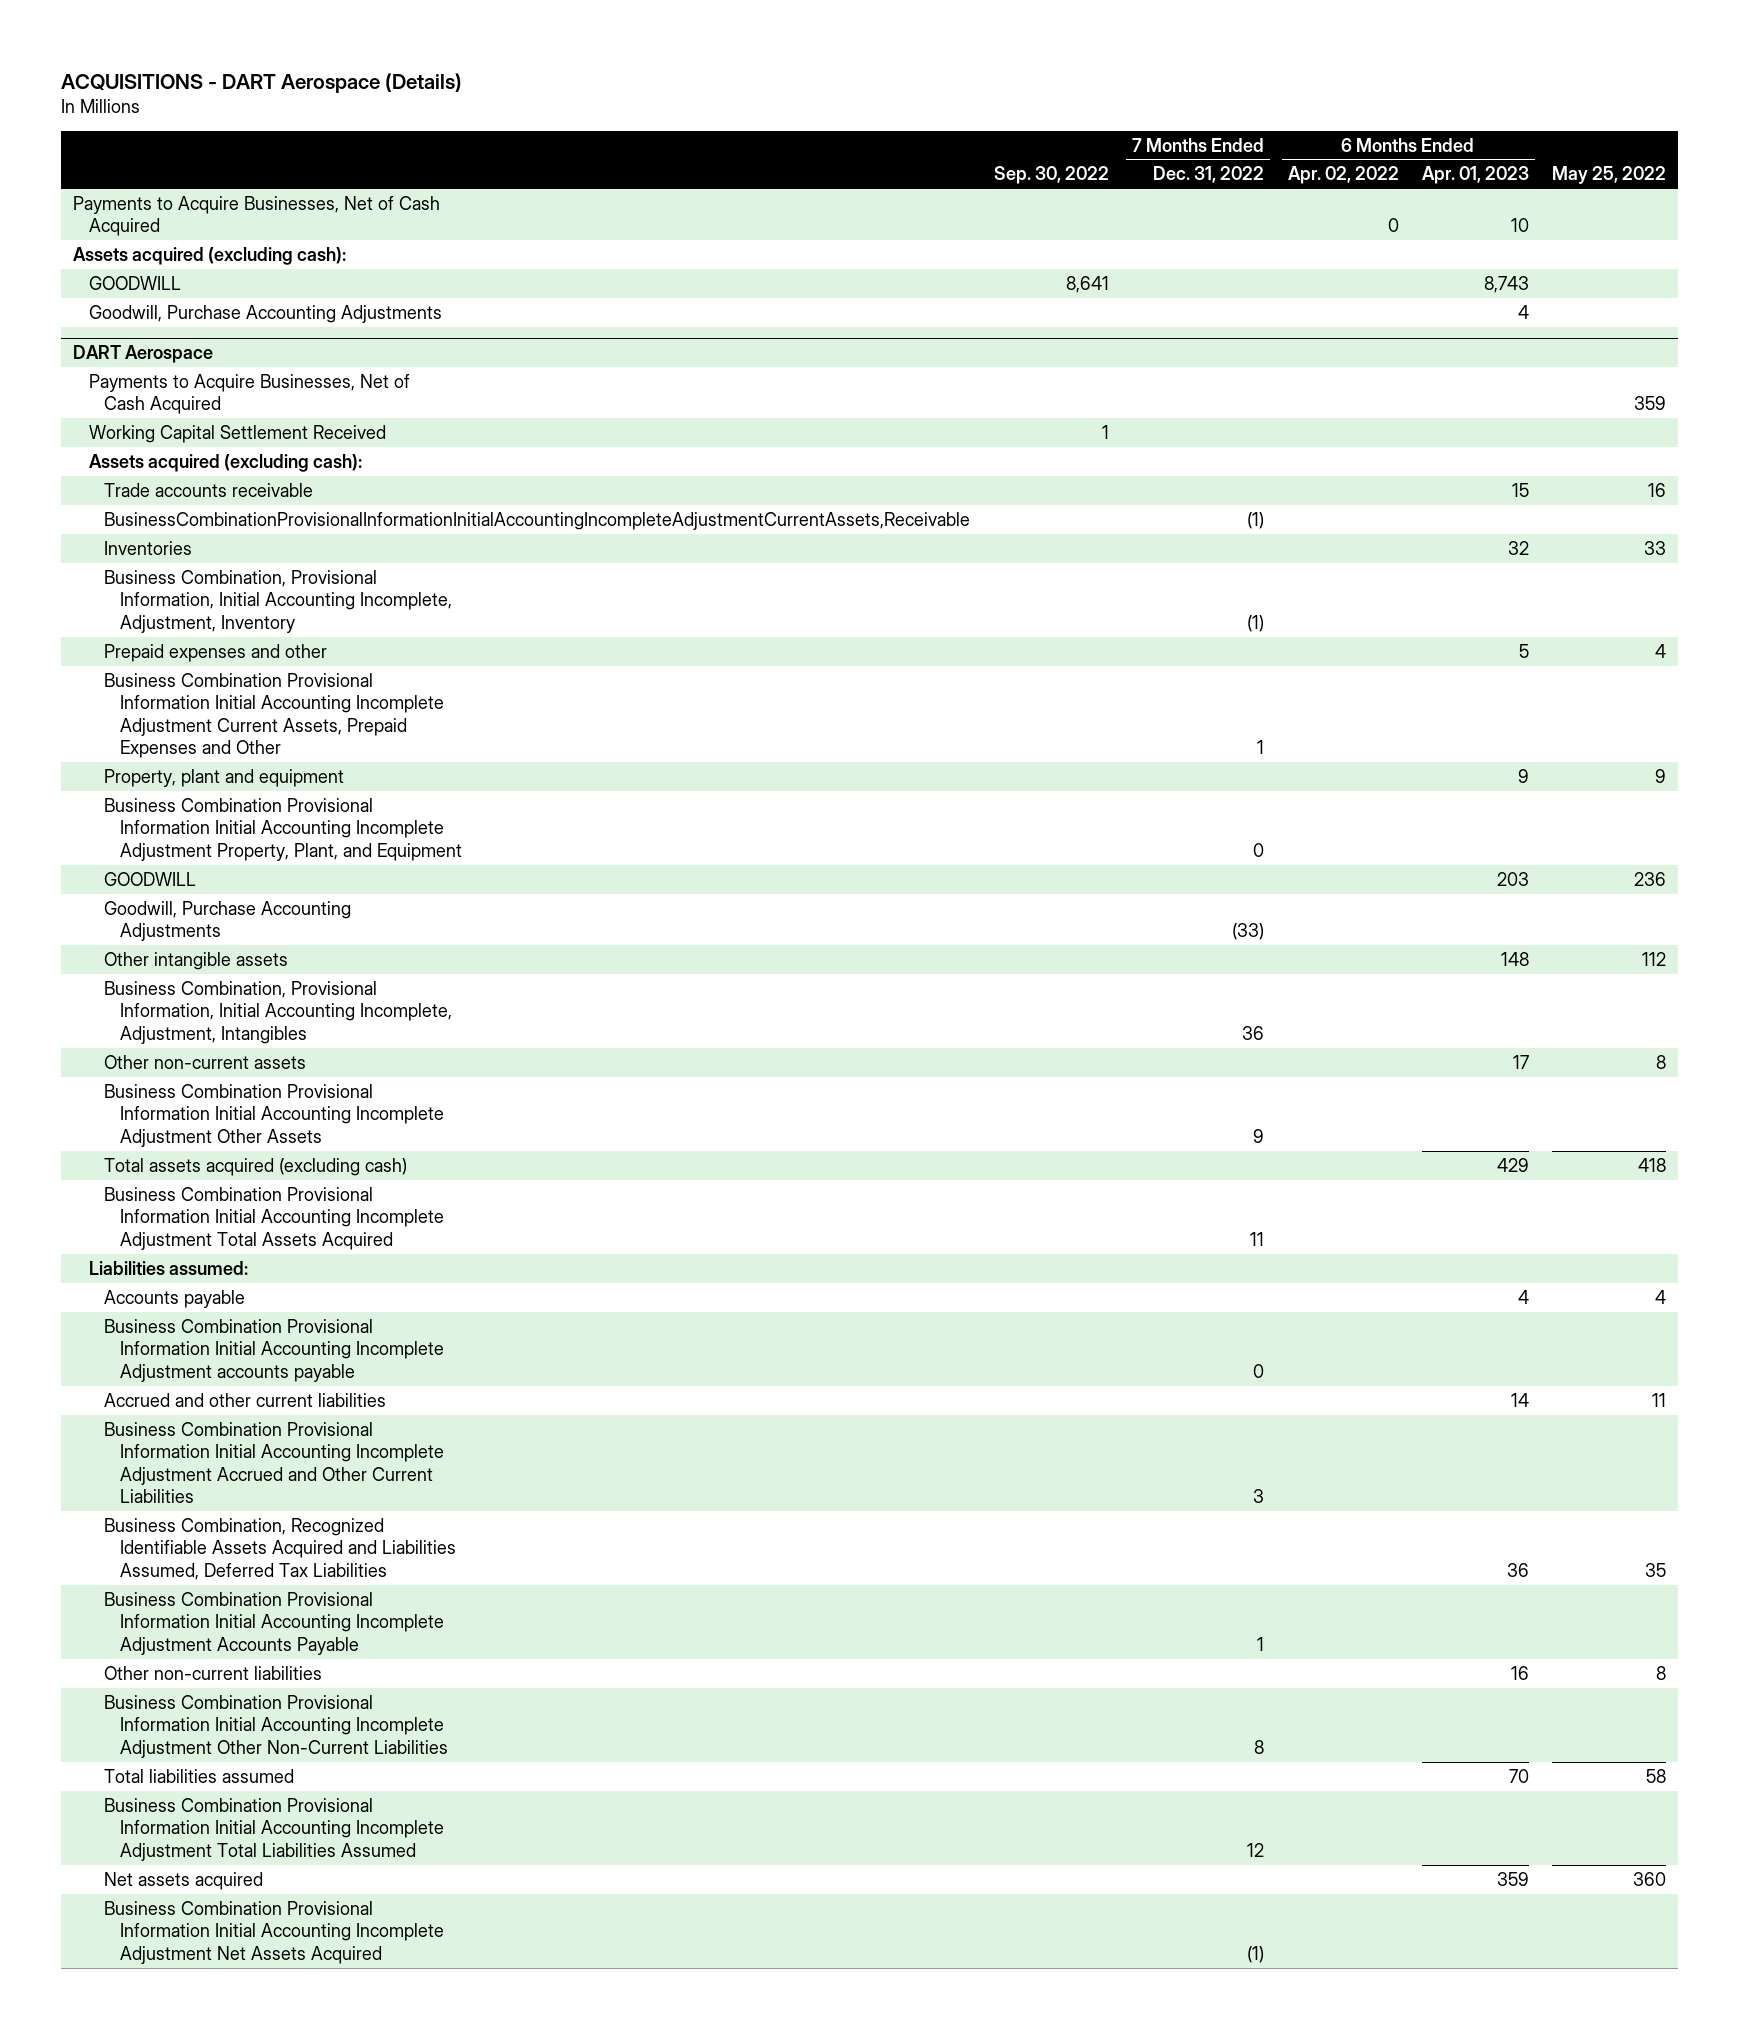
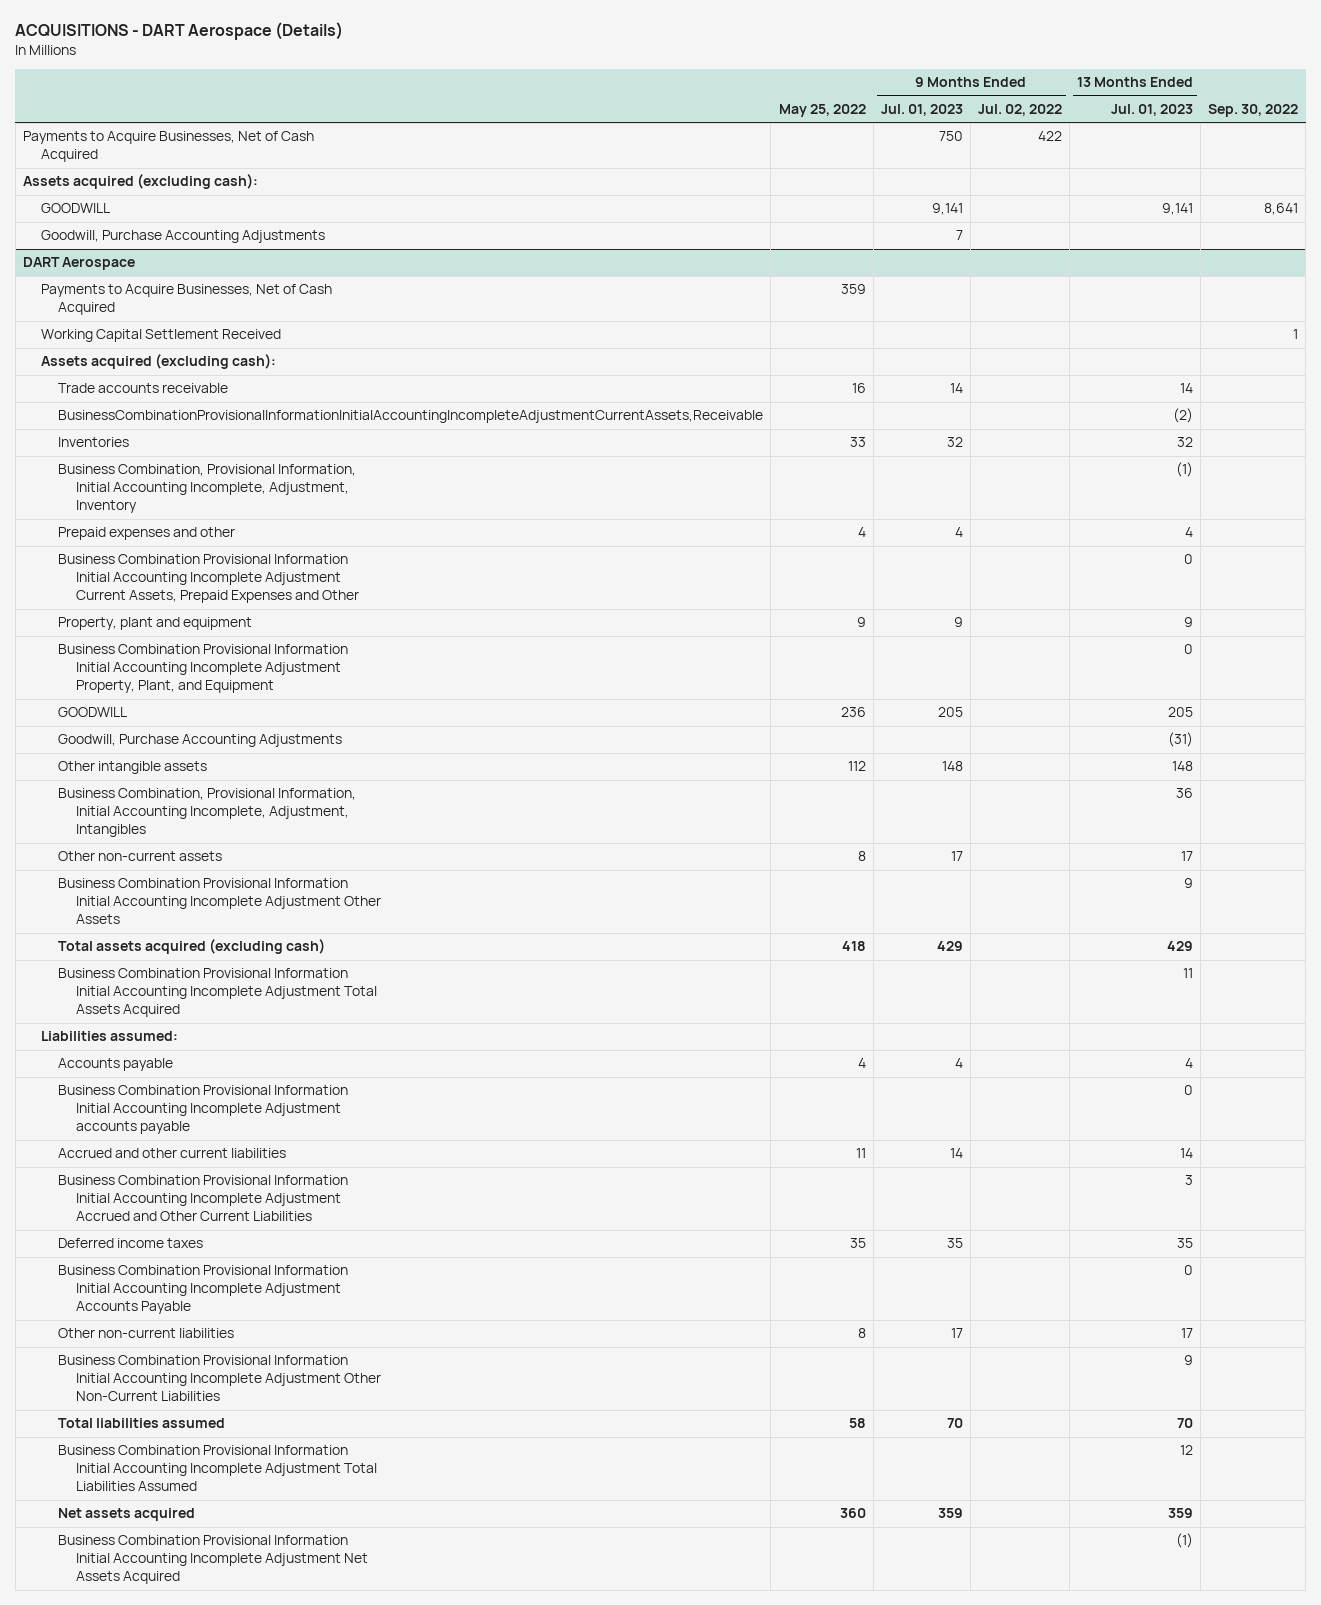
- | Sep. 30, 2022 | 7 Months Ended Dec. 31, 2022 | 6 Months Ended Apr. 02, 2022 | 6 Months Ended Apr. 01, 2023 | May 25, 2022
+ | May 25, 2022 | 9 Months Ended Jul. 01, 2023 | 9 Months Ended Jul. 02, 2022 | 13 Months Ended Jul. 01, 2023 | Sep. 30, 2022
@ DART Aerospace
- Business Combination, Recognized Identifiable Assets Acquired and Liabilities Assumed, Deferred Tax Liabilities | | | | 36 | 35
+ Deferred income taxes | 35 | 35 | | 35 |

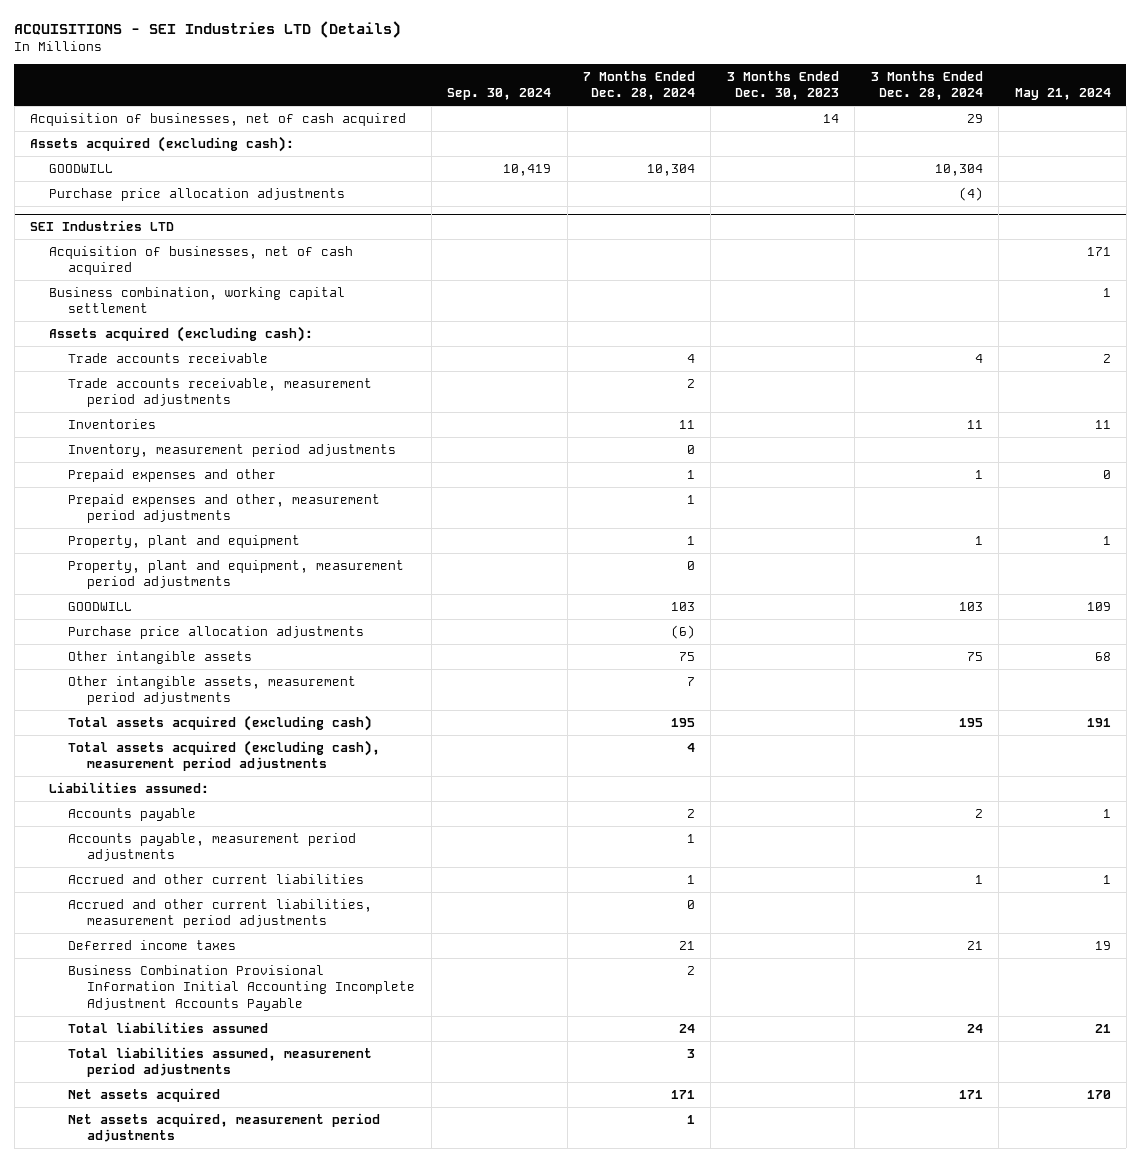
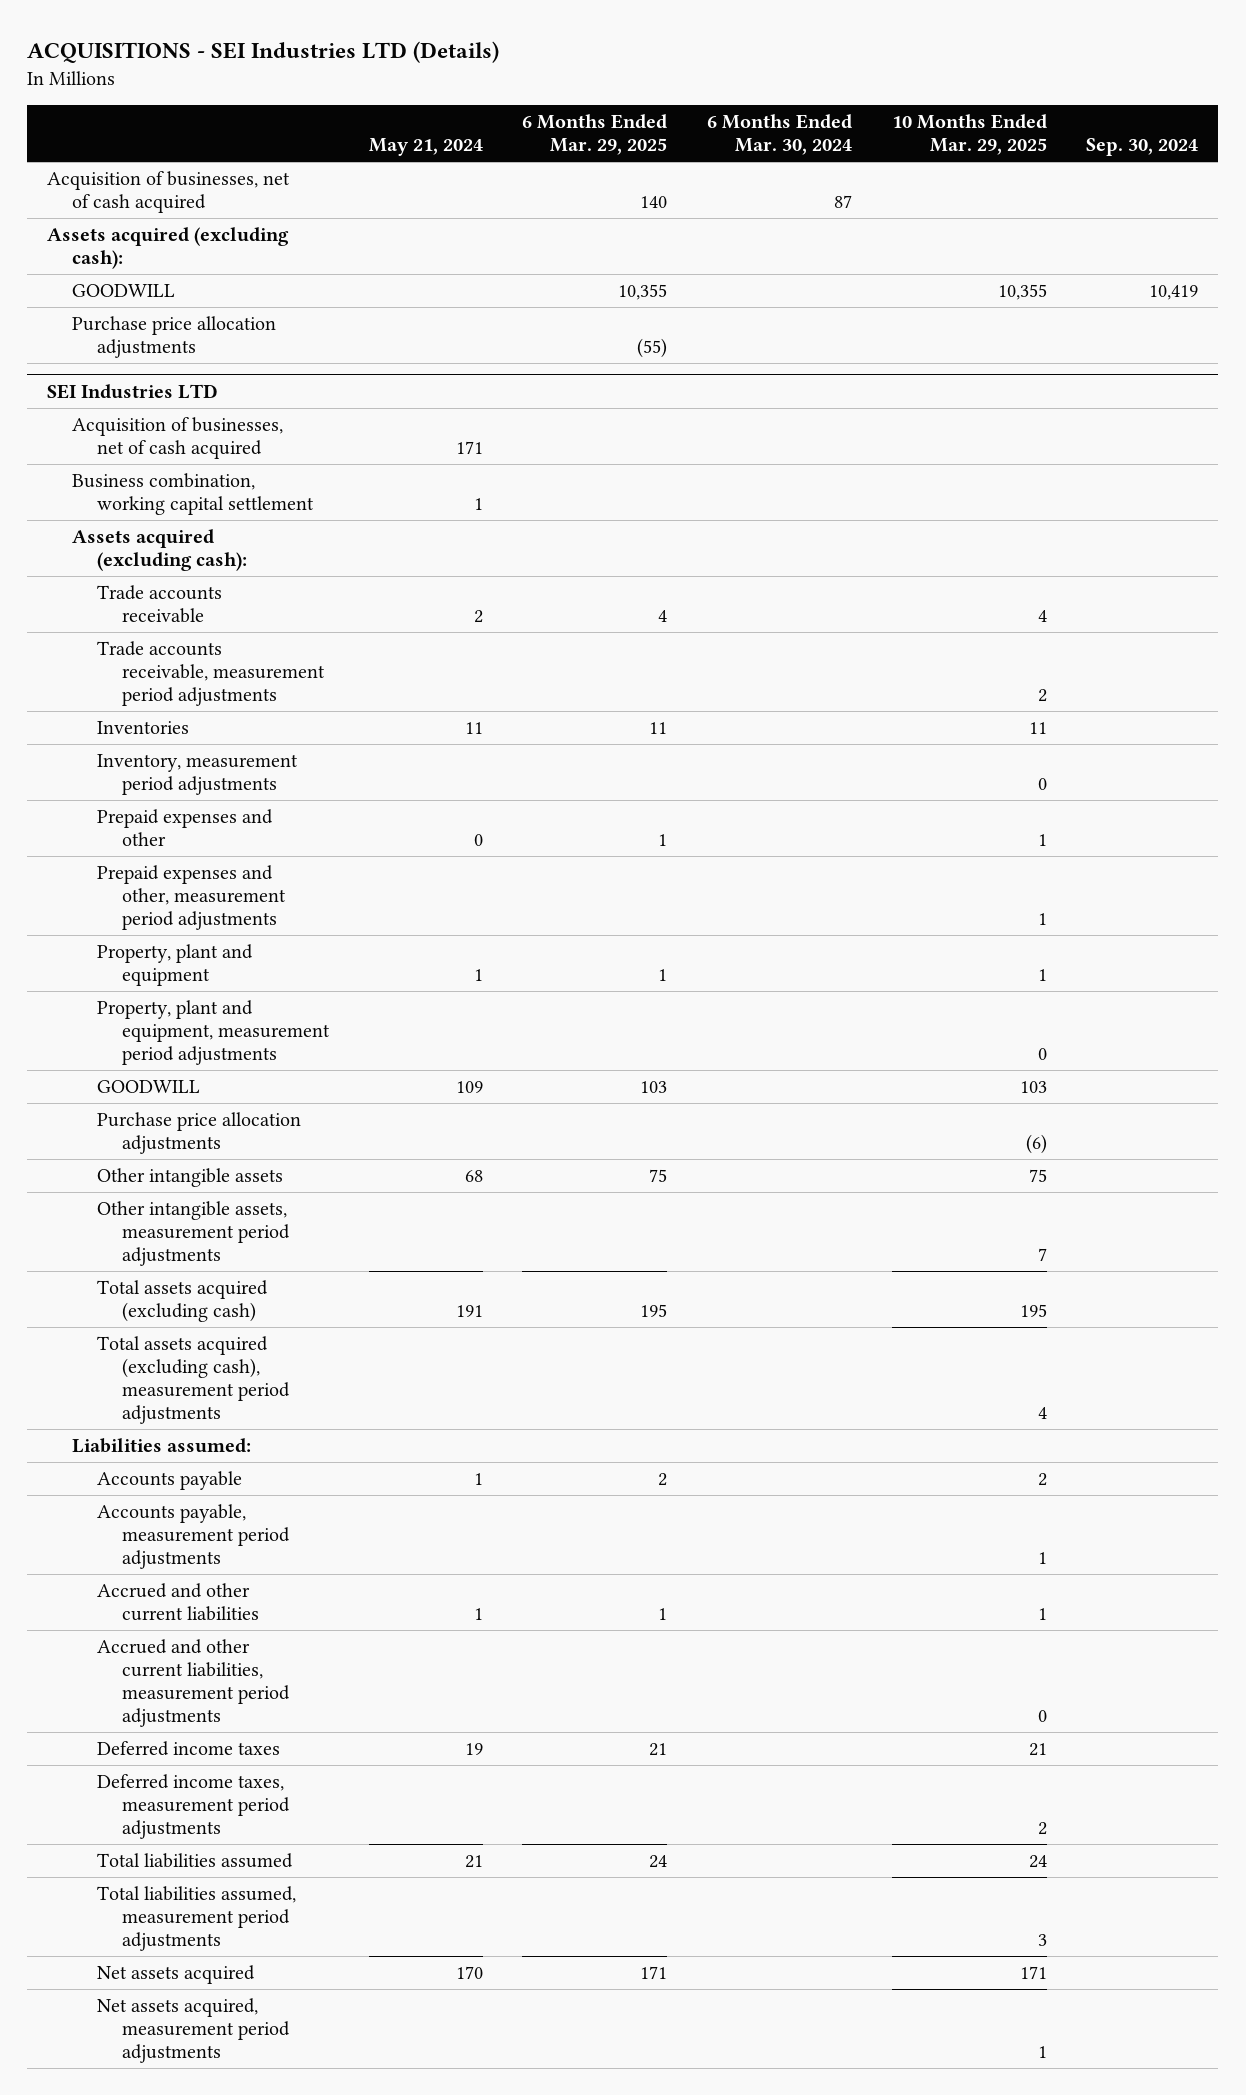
- | Sep. 30, 2024 | 7 Months Ended Dec. 28, 2024 | 3 Months Ended Dec. 30, 2023 | 3 Months Ended Dec. 28, 2024 | May 21, 2024
+ | May 21, 2024 | 6 Months Ended Mar. 29, 2025 | 6 Months Ended Mar. 30, 2024 | 10 Months Ended Mar. 29, 2025 | Sep. 30, 2024
@ SEI Industries LTD
- Business Combination Provisional Information Initial Accounting Incomplete Adjustment Accounts Payable | | 2 | | |
+ Deferred income taxes, measurement period adjustments | | | | 2 |

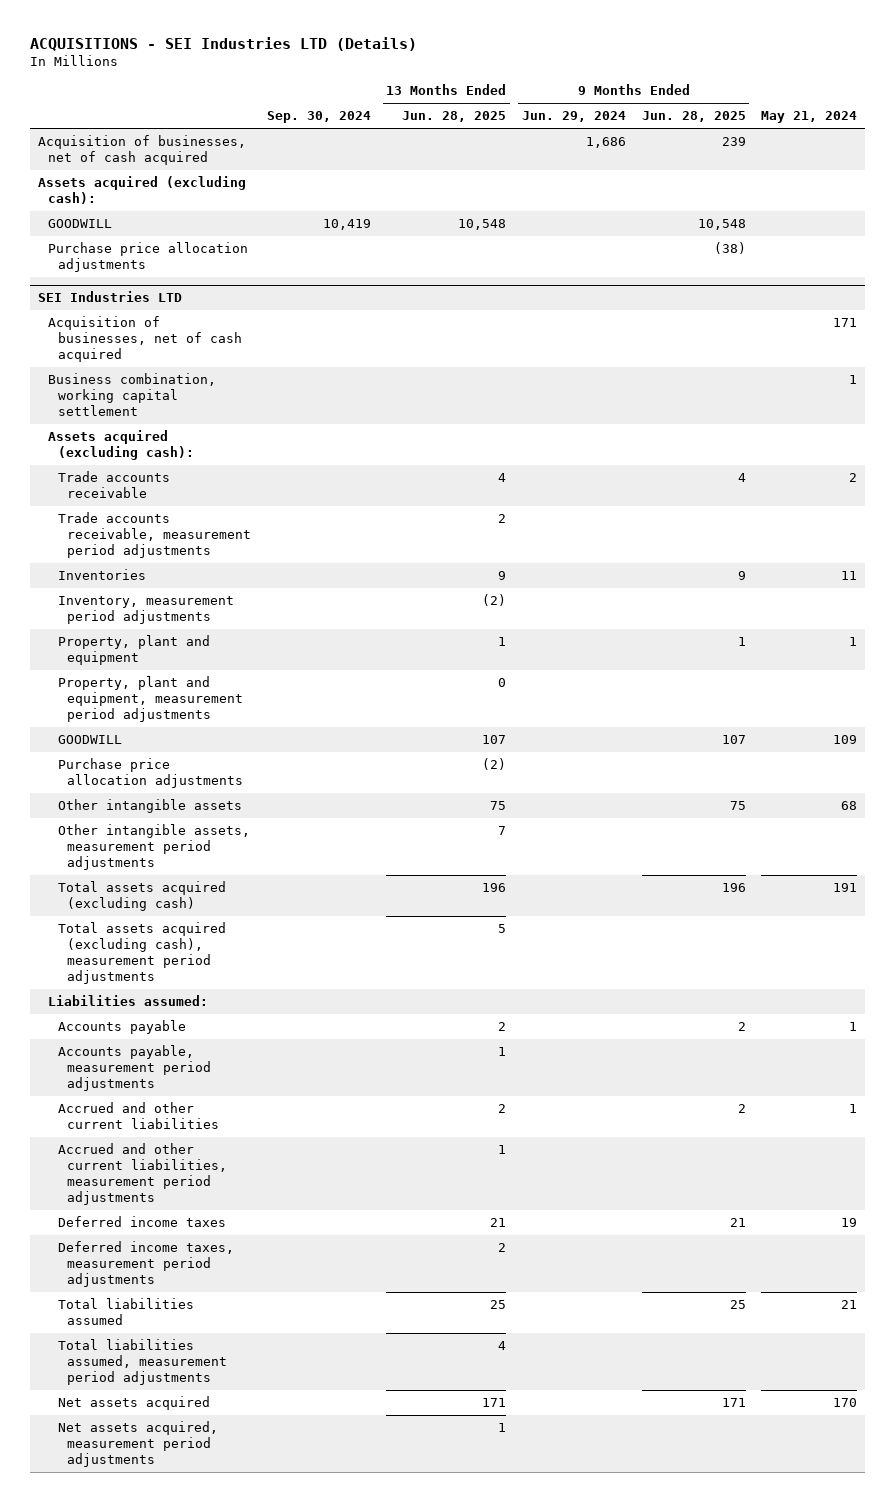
- | May 21, 2024 | 6 Months Ended Mar. 29, 2025 | 6 Months Ended Mar. 30, 2024 | 10 Months Ended Mar. 29, 2025 | Sep. 30, 2024
+ | Sep. 30, 2024 | 13 Months Ended Jun. 28, 2025 | 9 Months Ended Jun. 29, 2024 | 9 Months Ended Jun. 28, 2025 | May 21, 2024
@ SEI Industries LTD
- Prepaid expenses and other | 0 | 1 | | 1 |
- Prepaid expenses and other, measurement period adjustments | | | | 1 |

